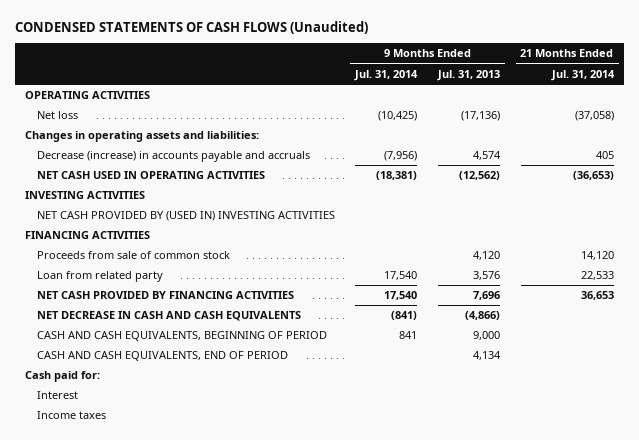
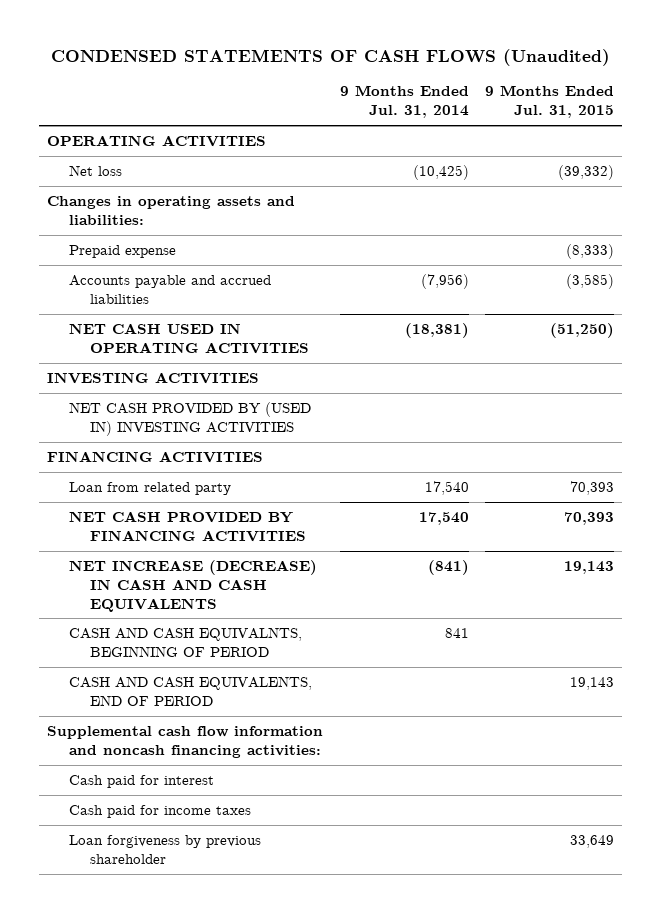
- | 9 Months Ended Jul. 31, 2014 | 9 Months Ended Jul. 31, 2013 | 21 Months Ended Jul. 31, 2014
+ | 9 Months Ended Jul. 31, 2014 | 9 Months Ended Jul. 31, 2015
- Decrease (increase) in accounts payable and accruals | (7,956) | 4,574 | 405
+ Prepaid expense | | (8,333)
+ Accounts payable and accrued liabilities | (7,956) | (3,585)
- Proceeds from sale of common stock | | 4,120 | 14,120
- NET DECREASE IN CASH AND CASH EQUIVALENTS | (841) | (4,866) |
- CASH AND CASH EQUIVALENTS, BEGINNING OF PERIOD | 841 | 9,000 |
+ NET INCREASE (DECREASE) IN CASH AND CASH EQUIVALENTS | (841) | 19,143
+ CASH AND CASH EQUIVALNTS, BEGINNING OF PERIOD | 841 |
- Cash paid for:
- Interest
- Income taxes
+ Supplemental cash flow information and noncash financing activities:
+ Cash paid for interest
+ Cash paid for income taxes
+ Loan forgiveness by previous shareholder | | 33,649

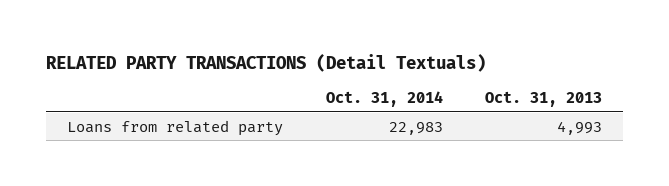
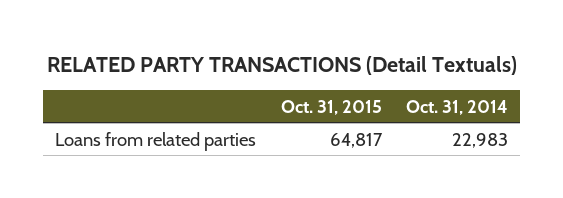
- | Oct. 31, 2014 | Oct. 31, 2013
+ | Oct. 31, 2015 | Oct. 31, 2014
- Loans from related party | 22,983 | 4,993
+ Loans from related parties | 64,817 | 22,983

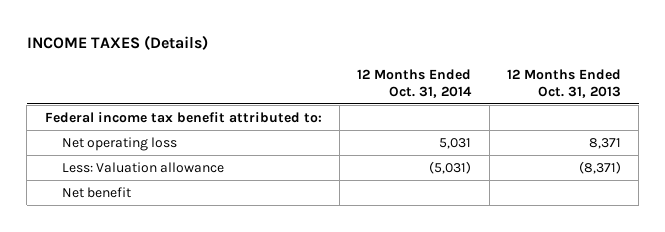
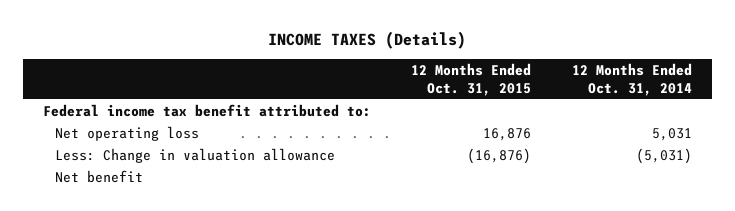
- | 12 Months Ended Oct. 31, 2014 | 12 Months Ended Oct. 31, 2013
+ | 12 Months Ended Oct. 31, 2015 | 12 Months Ended Oct. 31, 2014
- Less: Valuation allowance | (5,031) | (8,371)
+ Less: Change in valuation allowance | (16,876) | (5,031)

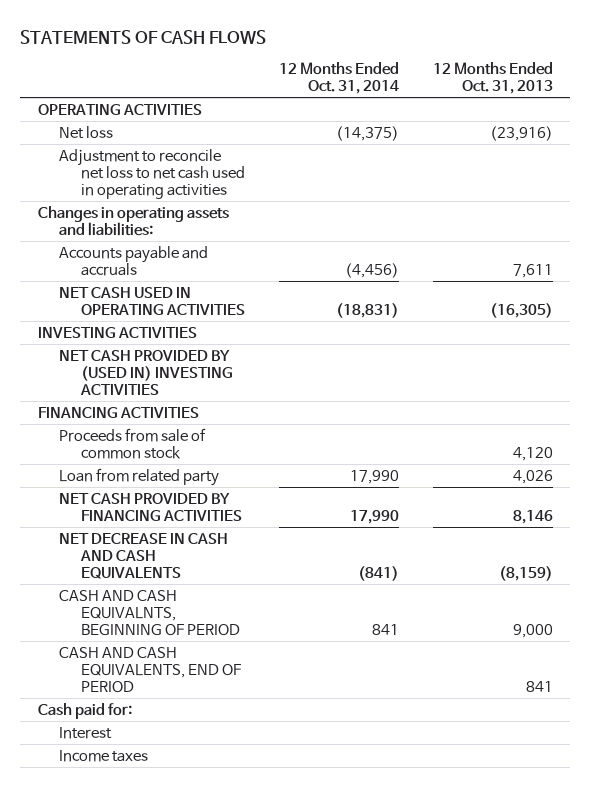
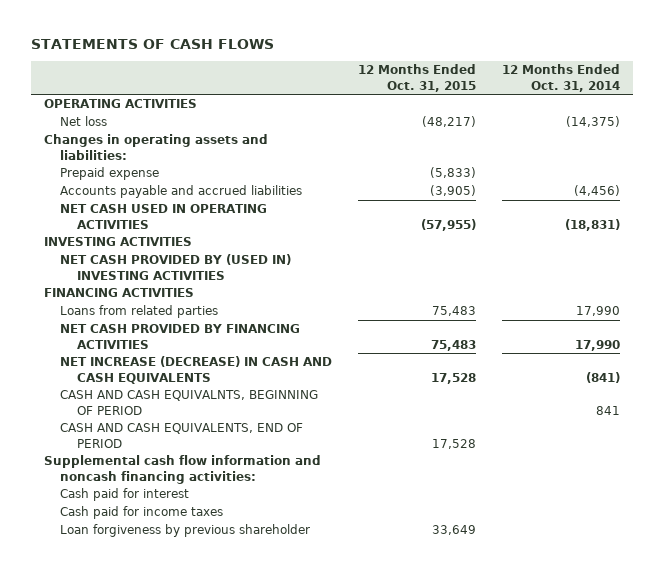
- | 12 Months Ended Oct. 31, 2014 | 12 Months Ended Oct. 31, 2013
+ | 12 Months Ended Oct. 31, 2015 | 12 Months Ended Oct. 31, 2014
- Adjustment to reconcile net loss to net cash used in operating activities
- Accounts payable and accruals | (4,456) | 7,611
+ Prepaid expense | (5,833) |
+ Accounts payable and accrued liabilities | (3,905) | (4,456)
- Proceeds from sale of common stock | | 4,120
- Loan from related party | 17,990 | 4,026
+ Loans from related parties | 75,483 | 17,990
- NET DECREASE IN CASH AND CASH EQUIVALENTS | (841) | (8,159)
+ NET INCREASE (DECREASE) IN CASH AND CASH EQUIVALENTS | 17,528 | (841)
- Cash paid for:
- Interest
- Income taxes
+ Supplemental cash flow information and noncash financing activities:
+ Cash paid for interest
+ Cash paid for income taxes
+ Loan forgiveness by previous shareholder | 33,649 |

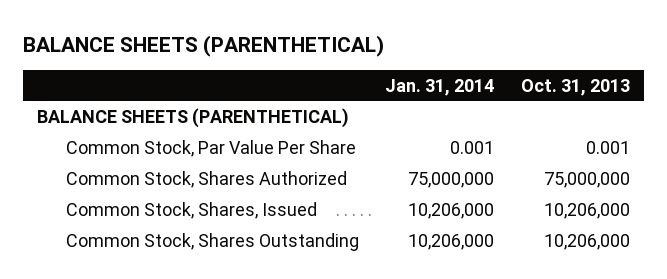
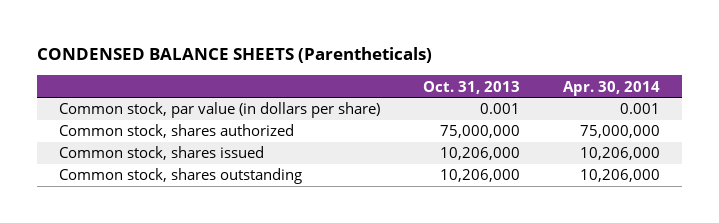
- BALANCE SHEETS (PARENTHETICAL)
+ CONDENSED BALANCE SHEETS (Parentheticals)
- | Jan. 31, 2014 | Oct. 31, 2013
+ | Oct. 31, 2013 | Apr. 30, 2014
- BALANCE SHEETS (PARENTHETICAL)
- Common Stock, Par Value Per Share | 0.001 | 0.001
- Common Stock, Shares Authorized | 75,000,000 | 75,000,000
- Common Stock, Shares, Issued | 10,206,000 | 10,206,000
- Common Stock, Shares Outstanding | 10,206,000 | 10,206,000
+ Common stock, par value (in dollars per share) | 0.001 | 0.001
+ Common stock, shares authorized | 75,000,000 | 75,000,000
+ Common stock, shares issued | 10,206,000 | 10,206,000
+ Common stock, shares outstanding | 10,206,000 | 10,206,000

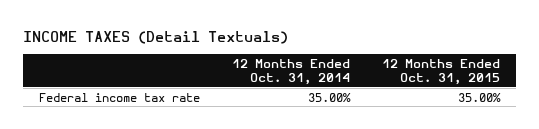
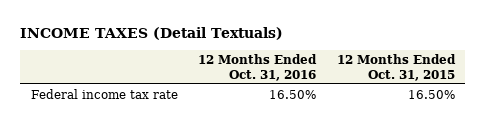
- | 12 Months Ended Oct. 31, 2014 | 12 Months Ended Oct. 31, 2015
+ | 12 Months Ended Oct. 31, 2016 | 12 Months Ended Oct. 31, 2015
- Federal income tax rate | 35.00% | 35.00%
+ Federal income tax rate | 16.50% | 16.50%

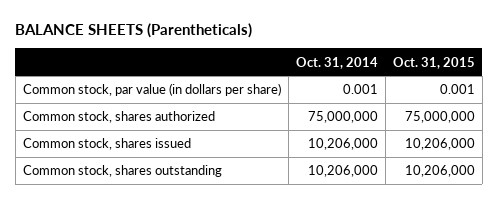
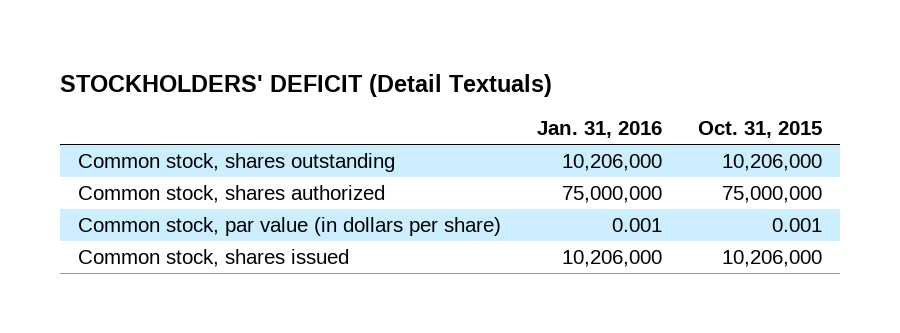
- BALANCE SHEETS (Parentheticals)
+ STOCKHOLDERS' DEFICIT (Detail Textuals)
- | Oct. 31, 2014 | Oct. 31, 2015
+ | Jan. 31, 2016 | Oct. 31, 2015
moved up: Common stock, shares outstanding | 10,206,000 | 10,206,000
moved down: Common stock, par value (in dollars per share) | 0.001 | 0.001

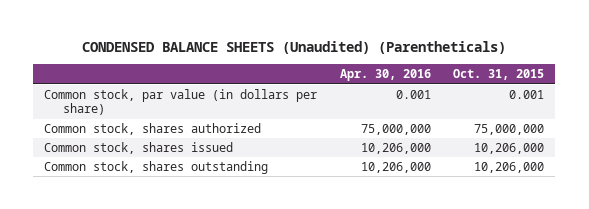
- STOCKHOLDERS' DEFICIT (Detail Textuals)
+ CONDENSED BALANCE SHEETS (Unaudited) (Parentheticals)
- | Jan. 31, 2016 | Oct. 31, 2015
+ | Apr. 30, 2016 | Oct. 31, 2015
moved down: Common stock, shares authorized | 75,000,000 | 75,000,000
moved down: Common stock, shares outstanding | 10,206,000 | 10,206,000

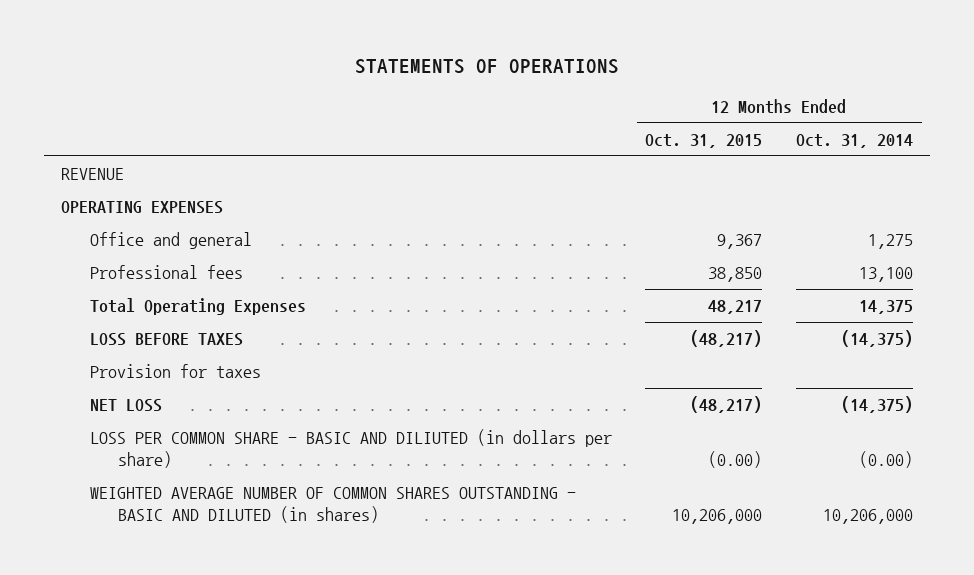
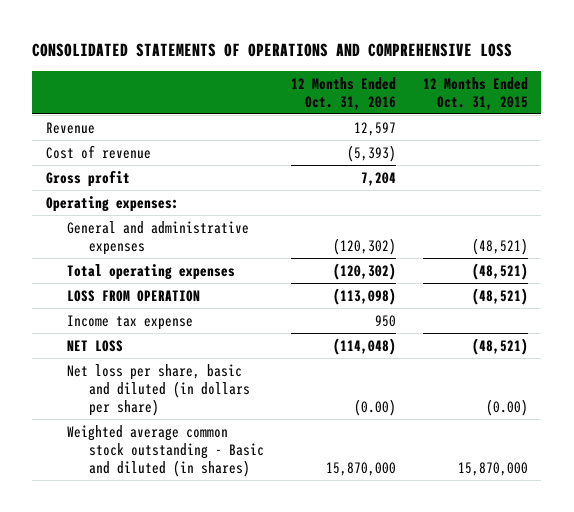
- STATEMENTS OF OPERATIONS
+ CONSOLIDATED STATEMENTS OF OPERATIONS AND COMPREHENSIVE LOSS
- | 12 Months Ended Oct. 31, 2015 | 12 Months Ended Oct. 31, 2014
+ | 12 Months Ended Oct. 31, 2016 | 12 Months Ended Oct. 31, 2015
- REVENUE
- OPERATING EXPENSES
- Office and general | 9,367 | 1,275
- Professional fees | 38,850 | 13,100
- Total Operating Expenses | 48,217 | 14,375
- LOSS BEFORE TAXES | (48,217) | (14,375)
- Provision for taxes
- NET LOSS | (48,217) | (14,375)
- LOSS PER COMMON SHARE - BASIC AND DILIUTED (in dollars per share) | (0.00) | (0.00)
- WEIGHTED AVERAGE NUMBER OF COMMON SHARES OUTSTANDING - BASIC AND DILUTED (in shares) | 10,206,000 | 10,206,000
+ Revenue | 12,597 |
+ Cost of revenue | (5,393) |
+ Gross profit | 7,204 |
+ Operating expenses:
+ General and administrative expenses | (120,302) | (48,521)
+ Total operating expenses | (120,302) | (48,521)
+ LOSS FROM OPERATION | (113,098) | (48,521)
+ Income tax expense | 950 |
+ NET LOSS | (114,048) | (48,521)
+ Net loss per share, basic and diluted (in dollars per share) | (0.00) | (0.00)
+ Weighted average common stock outstanding - Basic and diluted (in shares) | 15,870,000 | 15,870,000

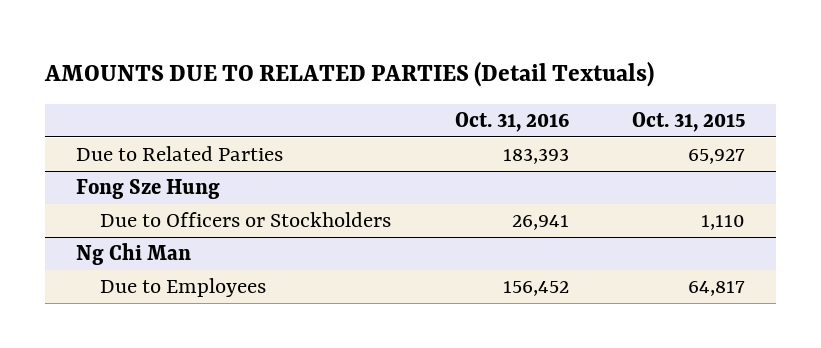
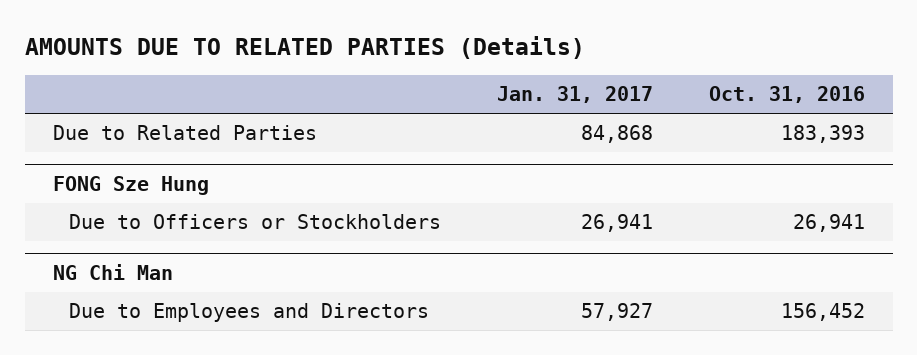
- AMOUNTS DUE TO RELATED PARTIES (Detail Textuals)
+ AMOUNTS DUE TO RELATED PARTIES (Details)
- | Oct. 31, 2016 | Oct. 31, 2015
+ | Jan. 31, 2017 | Oct. 31, 2016
- Fong Sze Hung
+ FONG Sze Hung
- Ng Chi Man
- Due to Employees | 156,452 | 64,817
+ NG Chi Man
+ Due to Employees and Directors | 57,927 | 156,452

